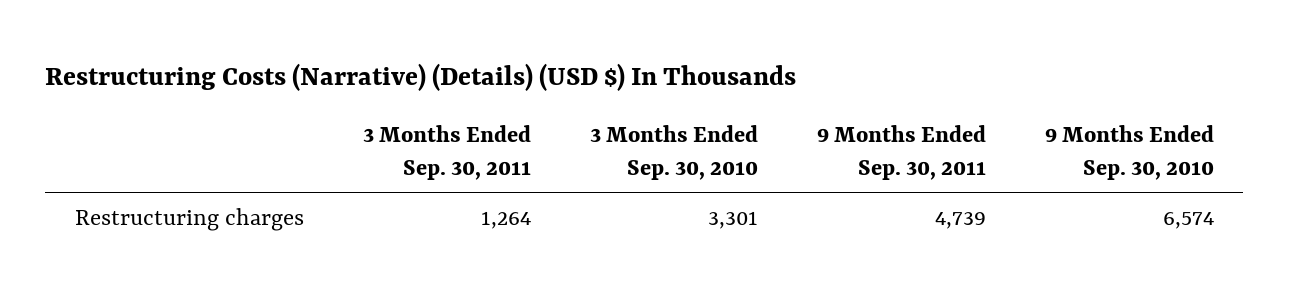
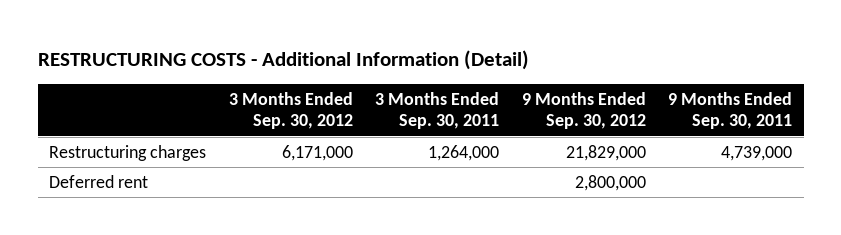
- Restructuring Costs (Narrative) (Details) (USD $) In Thousands
+ RESTRUCTURING COSTS - Additional Information (Detail)
- | 3 Months Ended Sep. 30, 2011 | 3 Months Ended Sep. 30, 2010 | 9 Months Ended Sep. 30, 2011 | 9 Months Ended Sep. 30, 2010
+ | 3 Months Ended Sep. 30, 2012 | 3 Months Ended Sep. 30, 2011 | 9 Months Ended Sep. 30, 2012 | 9 Months Ended Sep. 30, 2011
- Restructuring charges | 1,264 | 3,301 | 4,739 | 6,574
+ Restructuring charges | 6,171,000 | 1,264,000 | 21,829,000 | 4,739,000
+ Deferred rent | | | 2,800,000 |

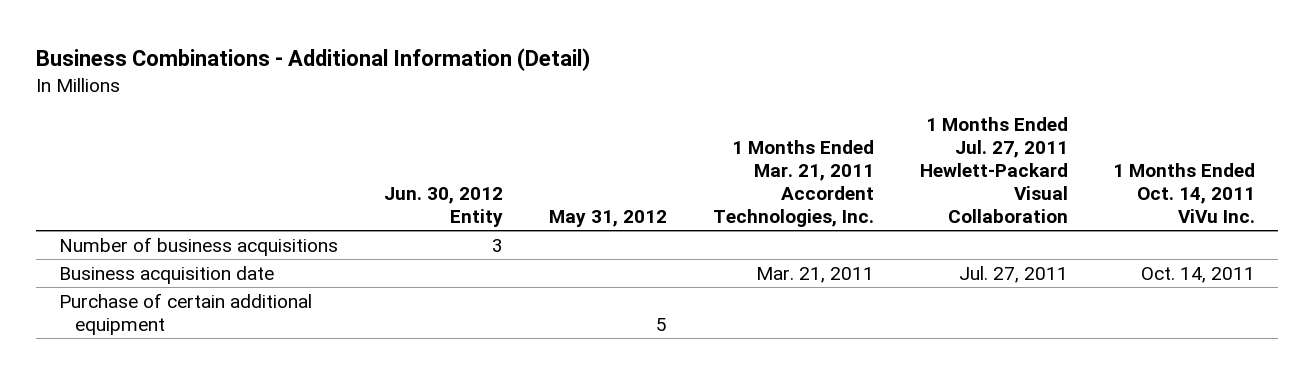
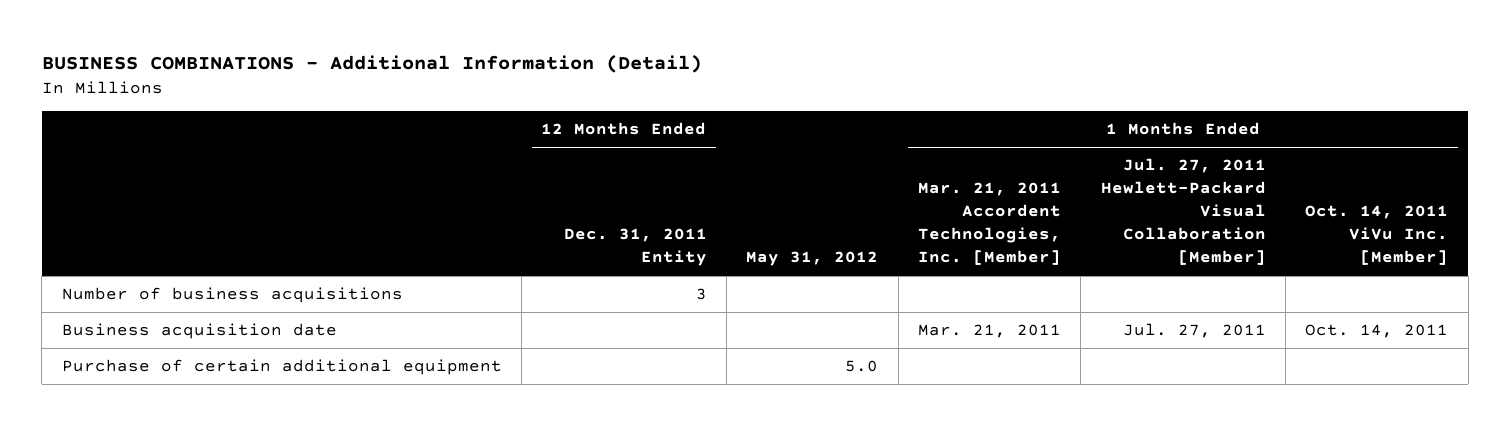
- Business Combinations - Additional Information (Detail)
+ BUSINESS COMBINATIONS - Additional Information (Detail)
- | Jun. 30, 2012 Entity | May 31, 2012 | 1 Months Ended Mar. 21, 2011 Accordent Technologies, Inc. | 1 Months Ended Jul. 27, 2011 Hewlett-Packard Visual Collaboration | 1 Months Ended Oct. 14, 2011 ViVu Inc.
+ | 12 Months Ended Dec. 31, 2011 Entity | May 31, 2012 | 1 Months Ended Mar. 21, 2011 Accordent Technologies, Inc. [Member] | 1 Months Ended Jul. 27, 2011 Hewlett-Packard Visual Collaboration [Member] | 1 Months Ended Oct. 14, 2011 ViVu Inc. [Member]
- Purchase of certain additional equipment | | 5 | | |
+ Purchase of certain additional equipment | | 5.0 | | |

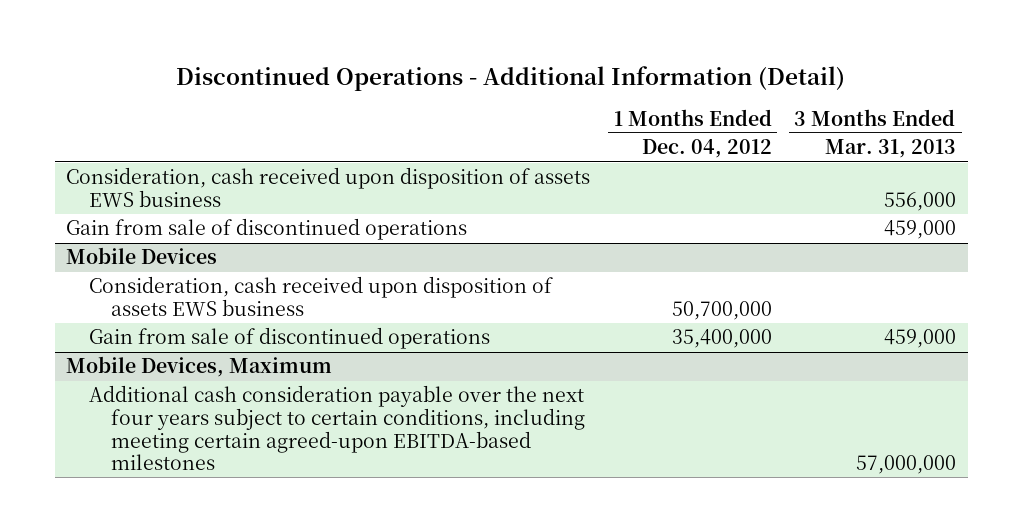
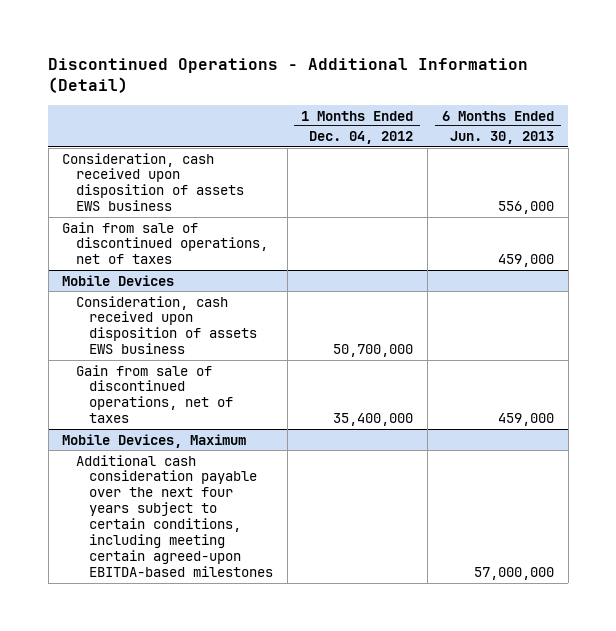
- | 1 Months Ended Dec. 04, 2012 | 3 Months Ended Mar. 31, 2013
+ | 1 Months Ended Dec. 04, 2012 | 6 Months Ended Jun. 30, 2013
- Gain from sale of discontinued operations | | 459,000
+ Gain from sale of discontinued operations, net of taxes | | 459,000
@ Mobile Devices
- Gain from sale of discontinued operations | 35,400,000 | 459,000
+ Gain from sale of discontinued operations, net of taxes | 35,400,000 | 459,000

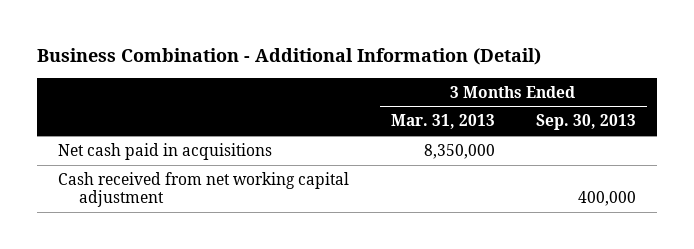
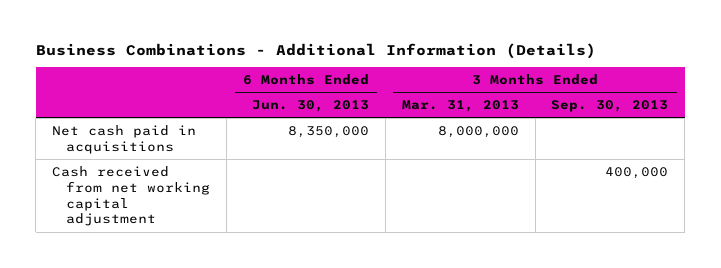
- Business Combination - Additional Information (Detail)
+ Business Combinations - Additional Information (Details)
- | 3 Months Ended Mar. 31, 2013 | 3 Months Ended Sep. 30, 2013
+ | 6 Months Ended Jun. 30, 2013 | 3 Months Ended Mar. 31, 2013 | 3 Months Ended Sep. 30, 2013
- Net cash paid in acquisitions | 8,350,000 |
+ Net cash paid in acquisitions | 8,350,000 | 8,000,000 |

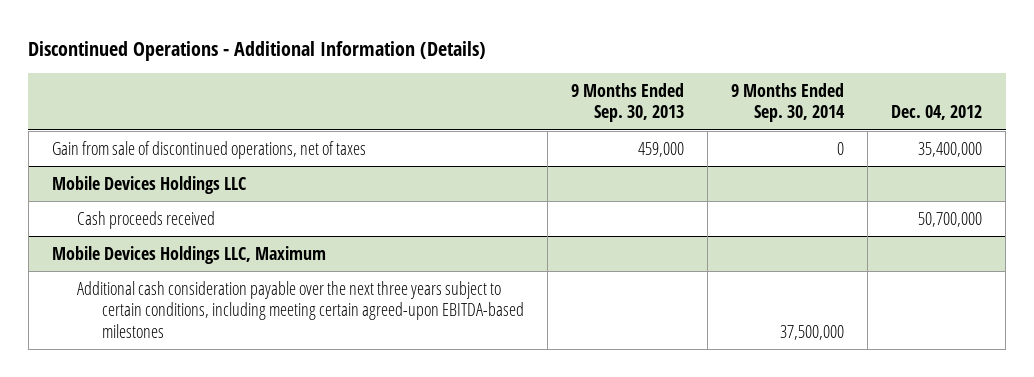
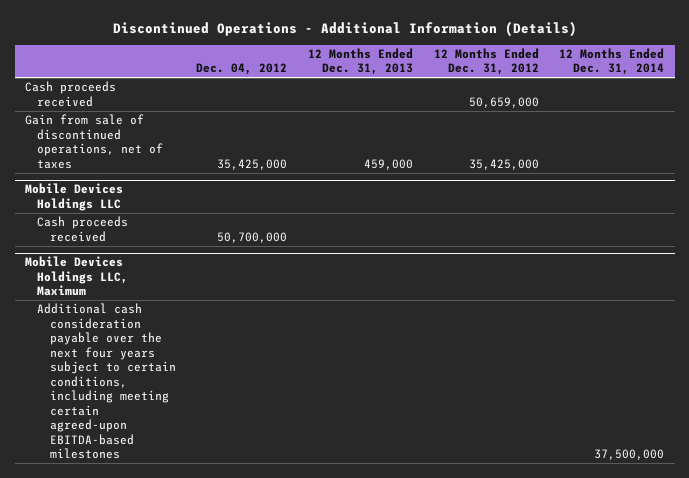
- | 9 Months Ended Sep. 30, 2013 | 9 Months Ended Sep. 30, 2014 | Dec. 04, 2012
+ | Dec. 04, 2012 | 12 Months Ended Dec. 31, 2013 | 12 Months Ended Dec. 31, 2012 | 12 Months Ended Dec. 31, 2014
- Gain from sale of discontinued operations, net of taxes | 459,000 | 0 | 35,400,000
+ Cash proceeds received | | | 50,659,000 |
+ Gain from sale of discontinued operations, net of taxes | 35,425,000 | 459,000 | 35,425,000 |
@ Mobile Devices Holdings LLC, Maximum
- Additional cash consideration payable over the next three years subject to certain conditions, including meeting certain agreed-upon EBITDA-based milestones | | 37,500,000 |
+ Additional cash consideration payable over the next four years subject to certain conditions, including meeting certain agreed-upon EBITDA-based milestones | | | | 37,500,000

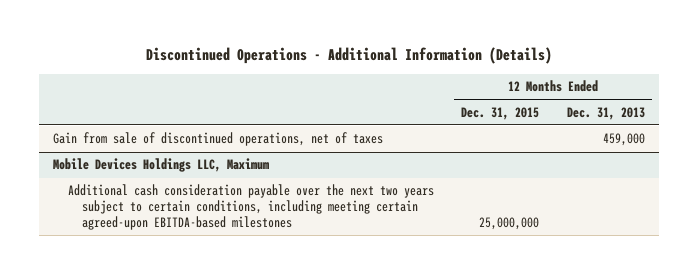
- | Dec. 04, 2012 | 12 Months Ended Dec. 31, 2013 | 12 Months Ended Dec. 31, 2012 | 12 Months Ended Dec. 31, 2014
+ | 12 Months Ended Dec. 31, 2015 | 12 Months Ended Dec. 31, 2013
- Cash proceeds received | | | 50,659,000 |
- Mobile Devices Holdings LLC
- Cash proceeds received | 50,700,000 | | |
@ Mobile Devices Holdings LLC, Maximum
- Additional cash consideration payable over the next four years subject to certain conditions, including meeting certain agreed-upon EBITDA-based milestones | | | | 37,500,000
+ Additional cash consideration payable over the next two years subject to certain conditions, including meeting certain agreed-upon EBITDA-based milestones | 25,000,000 |

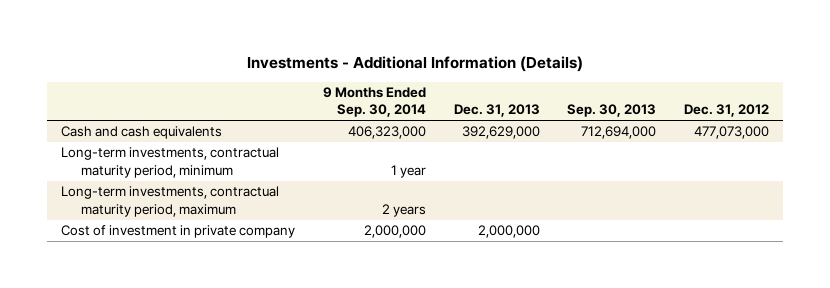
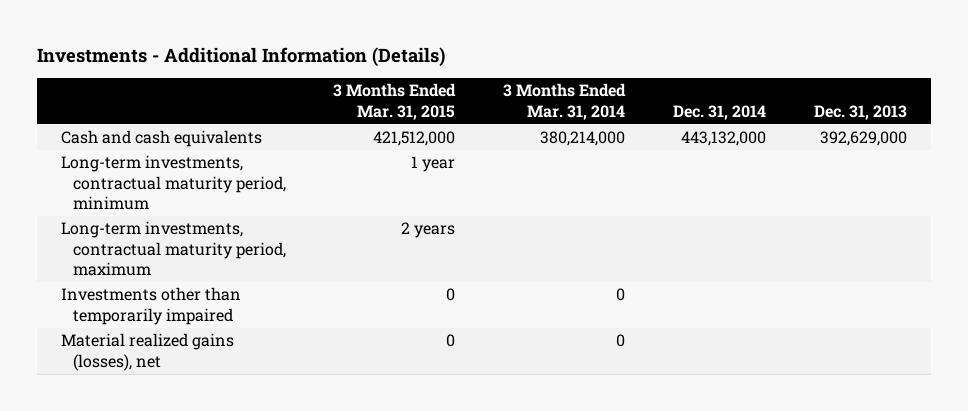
- | 9 Months Ended Sep. 30, 2014 | Dec. 31, 2013 | Sep. 30, 2013 | Dec. 31, 2012
+ | 3 Months Ended Mar. 31, 2015 | 3 Months Ended Mar. 31, 2014 | Dec. 31, 2014 | Dec. 31, 2013
- Cost of investment in private company | 2,000,000 | 2,000,000 | |
+ Investments other than temporarily impaired | 0 | 0 | |
+ Material realized gains (losses), net | 0 | 0 | |

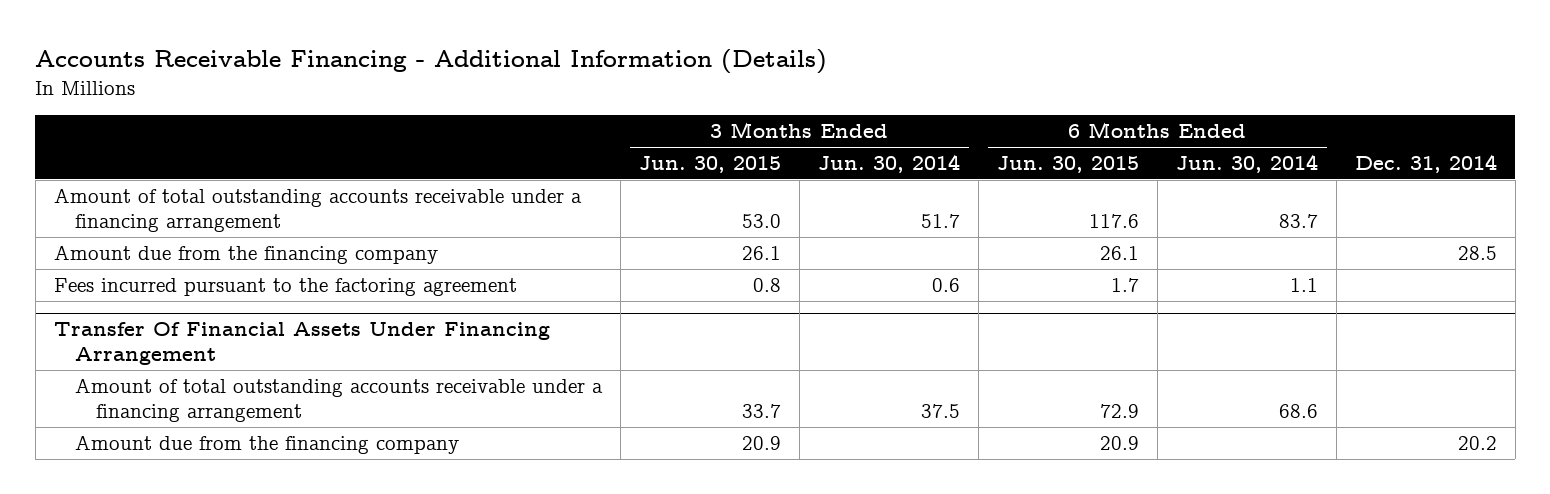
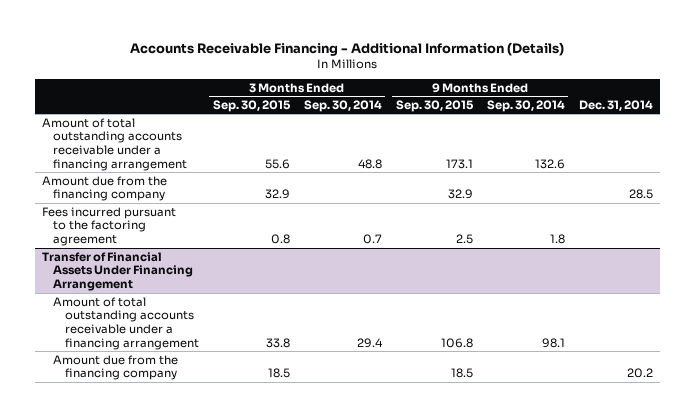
- | 3 Months Ended Jun. 30, 2015 | 3 Months Ended Jun. 30, 2014 | 6 Months Ended Jun. 30, 2015 | 6 Months Ended Jun. 30, 2014 | Dec. 31, 2014
+ | 3 Months Ended Sep. 30, 2015 | 3 Months Ended Sep. 30, 2014 | 9 Months Ended Sep. 30, 2015 | 9 Months Ended Sep. 30, 2014 | Dec. 31, 2014
- Transfer Of Financial Assets Under Financing Arrangement
+ Transfer of Financial Assets Under Financing Arrangement

